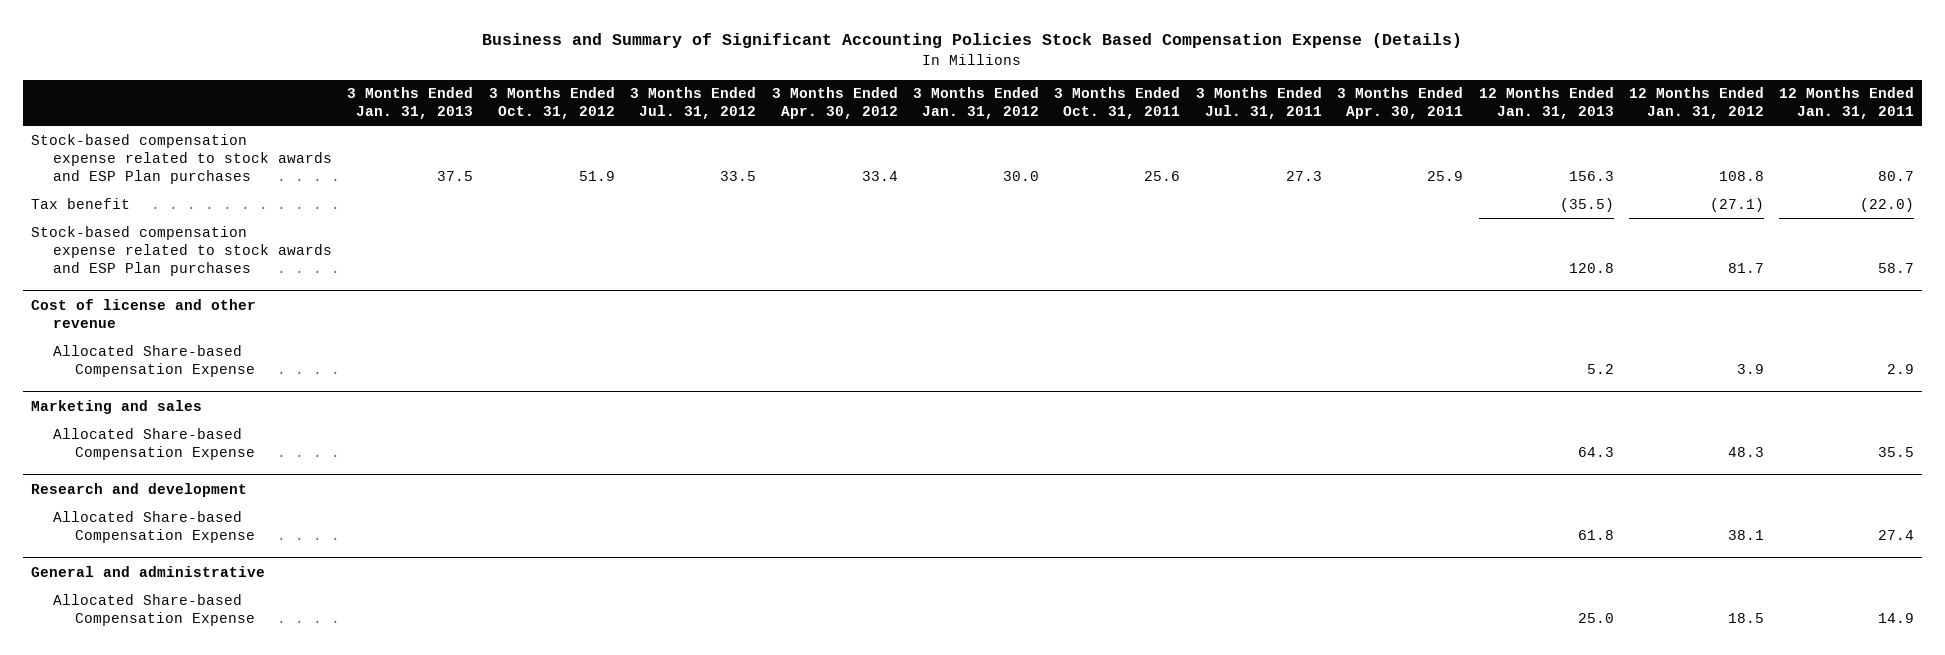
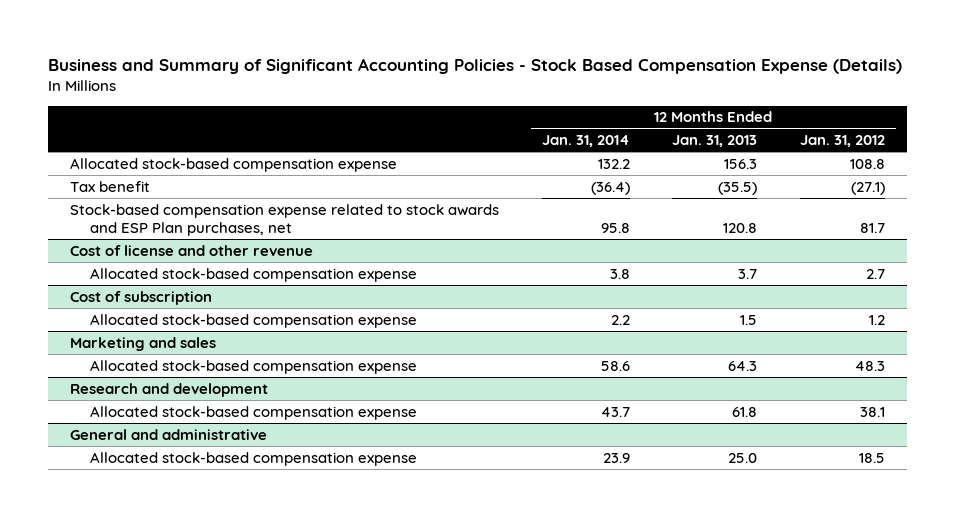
- Business and Summary of Significant Accounting Policies Stock Based Compensation Expense (Details)
+ Business and Summary of Significant Accounting Policies - Stock Based Compensation Expense (Details)
- | 3 Months Ended Jan. 31, 2013 | 3 Months Ended Oct. 31, 2012 | 3 Months Ended Jul. 31, 2012 | 3 Months Ended Apr. 30, 2012 | 3 Months Ended Jan. 31, 2012 | 3 Months Ended Oct. 31, 2011 | 3 Months Ended Jul. 31, 2011 | 3 Months Ended Apr. 30, 2011 | 12 Months Ended Jan. 31, 2013 | 12 Months Ended Jan. 31, 2012 | 12 Months Ended Jan. 31, 2011
+ | 12 Months Ended Jan. 31, 2014 | 12 Months Ended Jan. 31, 2013 | 12 Months Ended Jan. 31, 2012
- Stock-based compensation expense related to stock awards and ESP Plan purchases | 37.5 | 51.9 | 33.5 | 33.4 | 30.0 | 25.6 | 27.3 | 25.9 | 156.3 | 108.8 | 80.7
+ Allocated stock-based compensation expense | 132.2 | 156.3 | 108.8
- Stock-based compensation expense related to stock awards and ESP Plan purchases | | | | | | | | | 120.8 | 81.7 | 58.7
+ Stock-based compensation expense related to stock awards and ESP Plan purchases, net | 95.8 | 120.8 | 81.7
@ Cost of license and other revenue
- Allocated Share-based Compensation Expense | | | | | | | | | 5.2 | 3.9 | 2.9
+ Allocated stock-based compensation expense | 3.8 | 3.7 | 2.7
+ Cost of subscription
+ Allocated stock-based compensation expense | 2.2 | 1.5 | 1.2
@ Marketing and sales
- Allocated Share-based Compensation Expense | | | | | | | | | 64.3 | 48.3 | 35.5
+ Allocated stock-based compensation expense | 58.6 | 64.3 | 48.3
@ Research and development
- Allocated Share-based Compensation Expense | | | | | | | | | 61.8 | 38.1 | 27.4
+ Allocated stock-based compensation expense | 43.7 | 61.8 | 38.1
@ General and administrative
- Allocated Share-based Compensation Expense | | | | | | | | | 25.0 | 18.5 | 14.9
+ Allocated stock-based compensation expense | 23.9 | 25.0 | 18.5

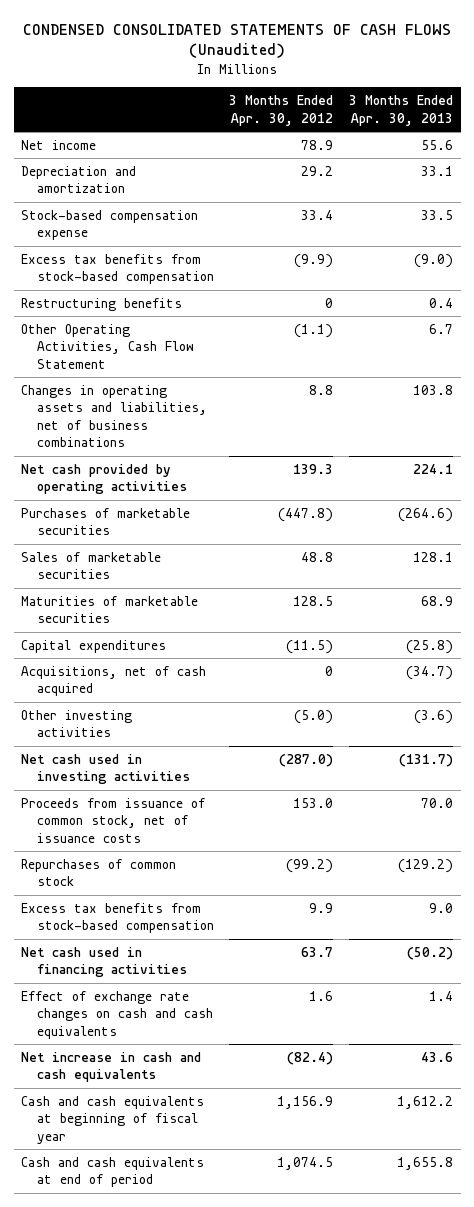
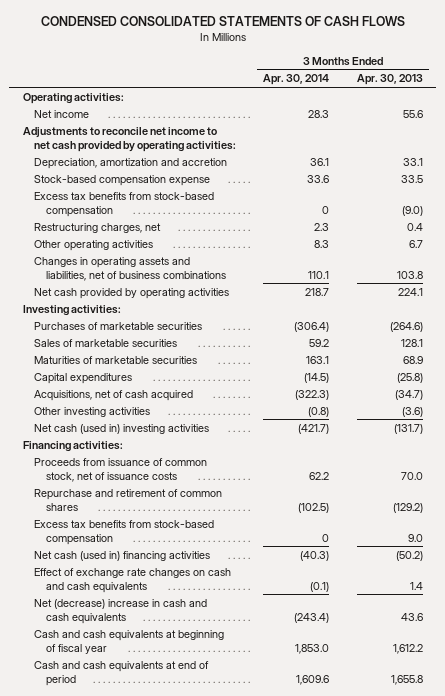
- CONDENSED CONSOLIDATED STATEMENTS OF CASH FLOWS (Unaudited)
+ CONDENSED CONSOLIDATED STATEMENTS OF CASH FLOWS
- | 3 Months Ended Apr. 30, 2012 | 3 Months Ended Apr. 30, 2013
+ | 3 Months Ended Apr. 30, 2014 | 3 Months Ended Apr. 30, 2013
+ Operating activities:
- Depreciation and amortization | 29.2 | 33.1
+ Adjustments to reconcile net income to net cash provided by operating activities:
+ Depreciation, amortization and accretion | 36.1 | 33.1
- Restructuring benefits | 0 | 0.4
- Other Operating Activities, Cash Flow Statement | (1.1) | 6.7
+ Restructuring charges, net | 2.3 | 0.4
+ Other operating activities | 8.3 | 6.7
+ Investing activities:
- Net cash used in investing activities | (287.0) | (131.7)
+ Net cash (used in) investing activities | (421.7) | (131.7)
+ Financing activities:
- Repurchases of common stock | (99.2) | (129.2)
+ Repurchase and retirement of common shares | (102.5) | (129.2)
- Net cash used in financing activities | 63.7 | (50.2)
+ Net cash (used in) financing activities | (40.3) | (50.2)
- Net increase in cash and cash equivalents | (82.4) | 43.6
+ Net (decrease) increase in cash and cash equivalents | (243.4) | 43.6

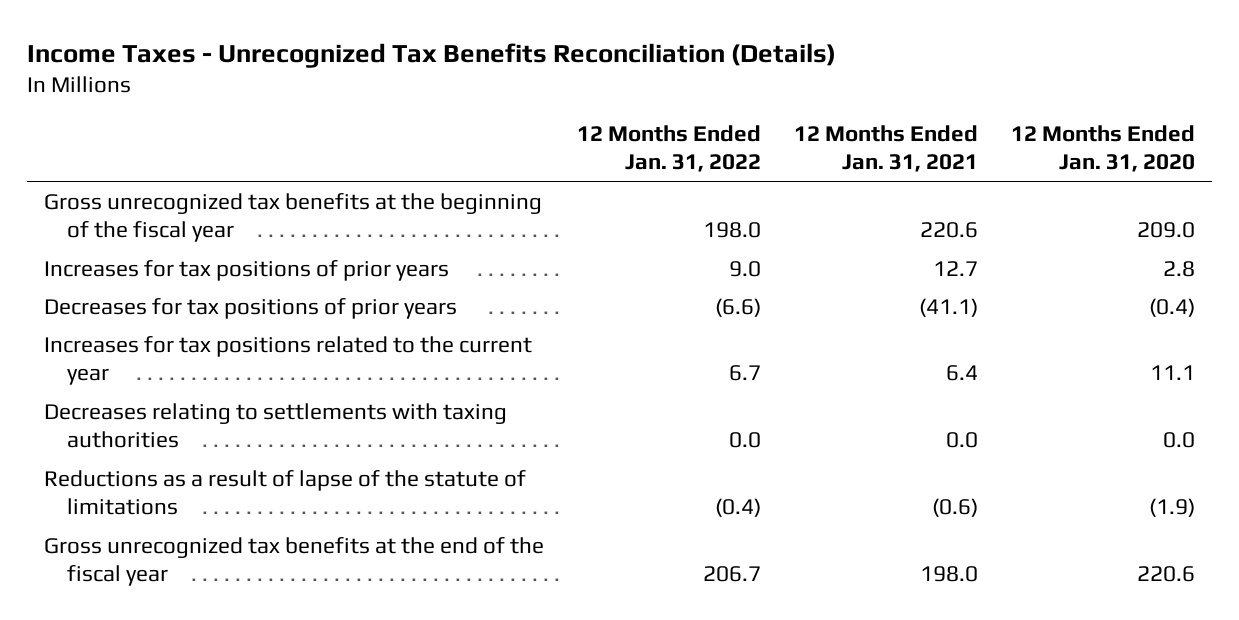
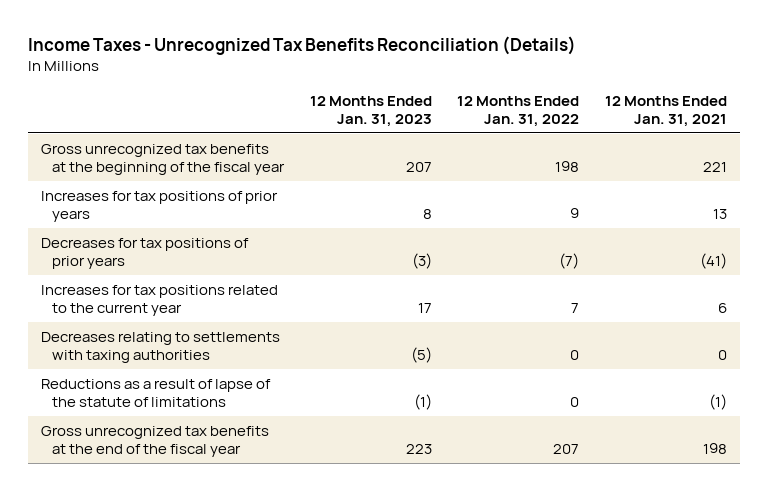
- | 12 Months Ended Jan. 31, 2022 | 12 Months Ended Jan. 31, 2021 | 12 Months Ended Jan. 31, 2020
+ | 12 Months Ended Jan. 31, 2023 | 12 Months Ended Jan. 31, 2022 | 12 Months Ended Jan. 31, 2021
- Gross unrecognized tax benefits at the beginning of the fiscal year | 198.0 | 220.6 | 209.0
- Increases for tax positions of prior years | 9.0 | 12.7 | 2.8
- Decreases for tax positions of prior years | (6.6) | (41.1) | (0.4)
- Increases for tax positions related to the current year | 6.7 | 6.4 | 11.1
- Decreases relating to settlements with taxing authorities | 0.0 | 0.0 | 0.0
- Reductions as a result of lapse of the statute of limitations | (0.4) | (0.6) | (1.9)
- Gross unrecognized tax benefits at the end of the fiscal year | 206.7 | 198.0 | 220.6
+ Gross unrecognized tax benefits at the beginning of the fiscal year | 207 | 198 | 221
+ Increases for tax positions of prior years | 8 | 9 | 13
+ Decreases for tax positions of prior years | (3) | (7) | (41)
+ Increases for tax positions related to the current year | 17 | 7 | 6
+ Decreases relating to settlements with taxing authorities | (5) | 0 | 0
+ Reductions as a result of lapse of the statute of limitations | (1) | 0 | (1)
+ Gross unrecognized tax benefits at the end of the fiscal year | 223 | 207 | 198

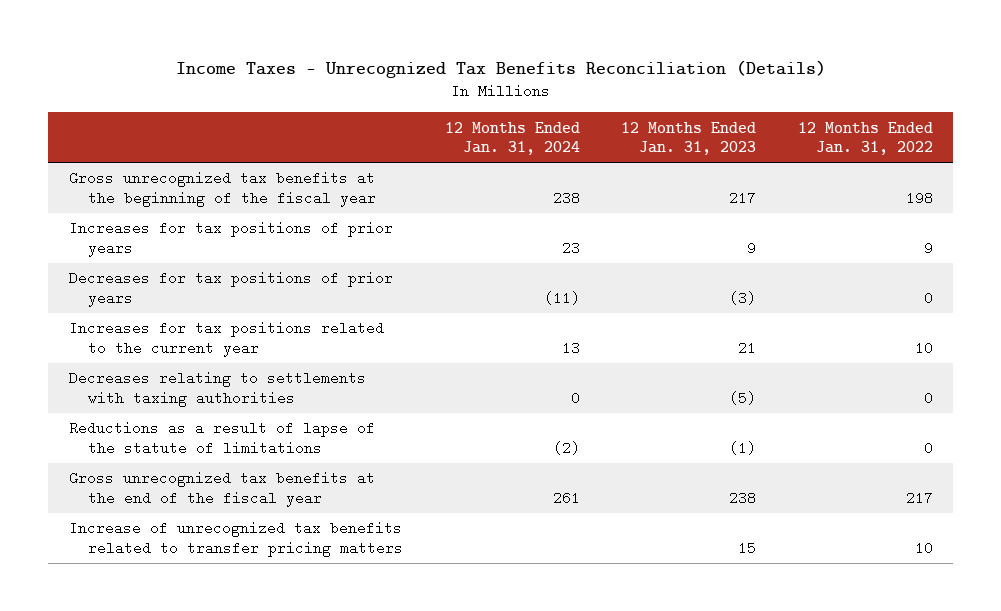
- | 12 Months Ended Jan. 31, 2023 | 12 Months Ended Jan. 31, 2022 | 12 Months Ended Jan. 31, 2021
+ | 12 Months Ended Jan. 31, 2024 | 12 Months Ended Jan. 31, 2023 | 12 Months Ended Jan. 31, 2022
- Gross unrecognized tax benefits at the beginning of the fiscal year | 207 | 198 | 221
- Increases for tax positions of prior years | 8 | 9 | 13
- Decreases for tax positions of prior years | (3) | (7) | (41)
- Increases for tax positions related to the current year | 17 | 7 | 6
+ Gross unrecognized tax benefits at the beginning of the fiscal year | 238 | 217 | 198
+ Increases for tax positions of prior years | 23 | 9 | 9
+ Decreases for tax positions of prior years | (11) | (3) | 0
+ Increases for tax positions related to the current year | 13 | 21 | 10
- Gross unrecognized tax benefits at the end of the fiscal year | 223 | 207 | 198
+ Gross unrecognized tax benefits at the end of the fiscal year | 261 | 238 | 217
+ Increase of unrecognized tax benefits related to transfer pricing matters | | 15 | 10

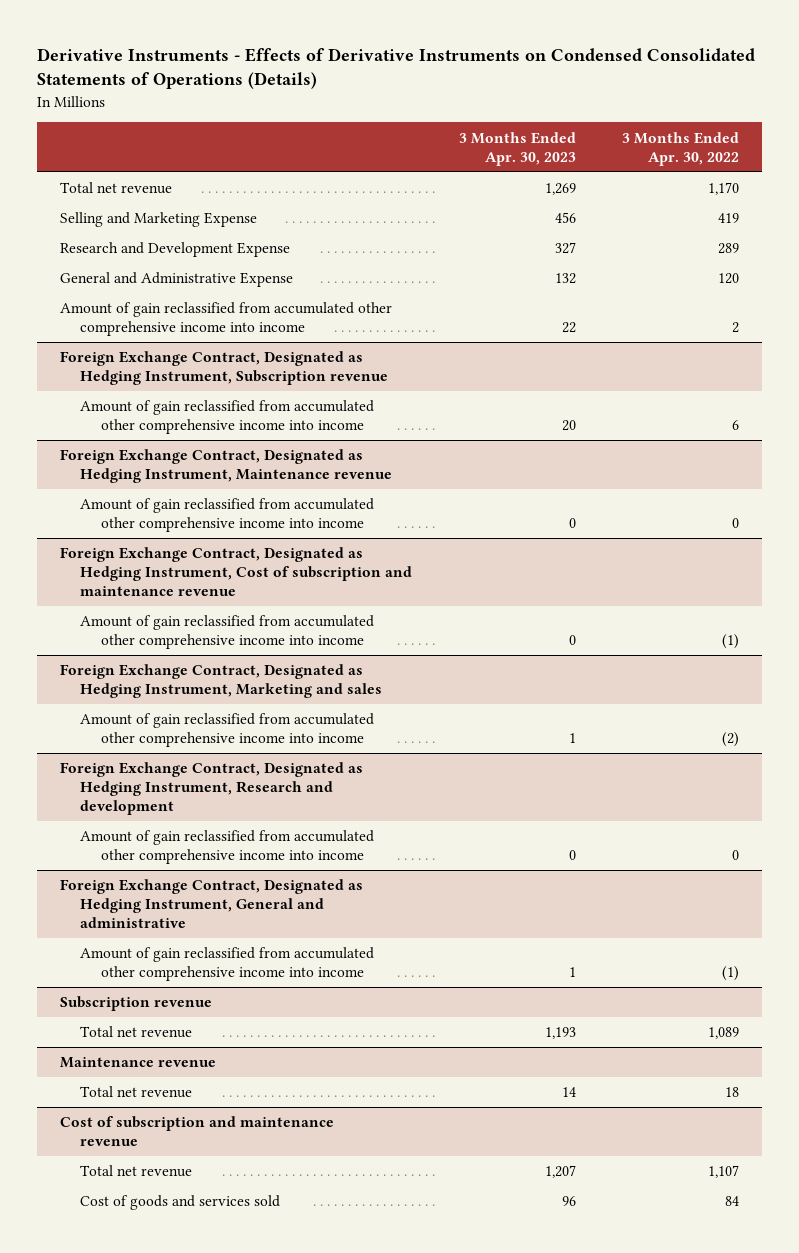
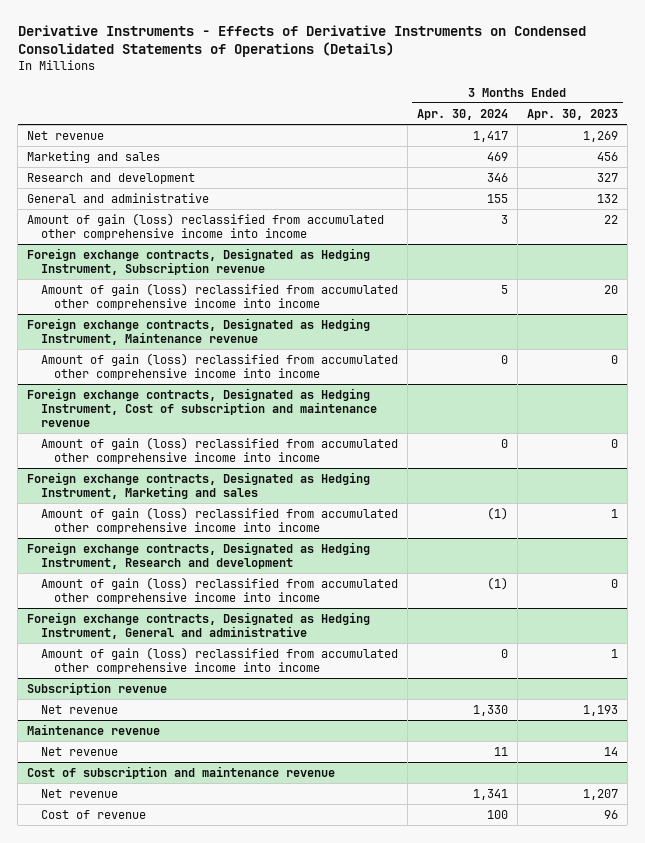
- | 3 Months Ended Apr. 30, 2023 | 3 Months Ended Apr. 30, 2022
+ | 3 Months Ended Apr. 30, 2024 | 3 Months Ended Apr. 30, 2023
- Total net revenue | 1,269 | 1,170
- Selling and Marketing Expense | 456 | 419
- Research and Development Expense | 327 | 289
- General and Administrative Expense | 132 | 120
- Amount of gain reclassified from accumulated other comprehensive income into income | 22 | 2
- Foreign Exchange Contract, Designated as Hedging Instrument, Subscription revenue
- Amount of gain reclassified from accumulated other comprehensive income into income | 20 | 6
- Foreign Exchange Contract, Designated as Hedging Instrument, Maintenance revenue
- Amount of gain reclassified from accumulated other comprehensive income into income | 0 | 0
- Foreign Exchange Contract, Designated as Hedging Instrument, Cost of subscription and maintenance revenue
- Amount of gain reclassified from accumulated other comprehensive income into income | 0 | (1)
- Foreign Exchange Contract, Designated as Hedging Instrument, Marketing and sales
- Amount of gain reclassified from accumulated other comprehensive income into income | 1 | (2)
- Foreign Exchange Contract, Designated as Hedging Instrument, Research and development
- Amount of gain reclassified from accumulated other comprehensive income into income | 0 | 0
- Foreign Exchange Contract, Designated as Hedging Instrument, General and administrative
- Amount of gain reclassified from accumulated other comprehensive income into income | 1 | (1)
+ Net revenue | 1,417 | 1,269
+ Marketing and sales | 469 | 456
+ Research and development | 346 | 327
+ General and administrative | 155 | 132
+ Amount of gain (loss) reclassified from accumulated other comprehensive income into income | 3 | 22
+ Foreign exchange contracts, Designated as Hedging Instrument, Subscription revenue
+ Amount of gain (loss) reclassified from accumulated other comprehensive income into income | 5 | 20
+ Foreign exchange contracts, Designated as Hedging Instrument, Maintenance revenue
+ Amount of gain (loss) reclassified from accumulated other comprehensive income into income | 0 | 0
+ Foreign exchange contracts, Designated as Hedging Instrument, Cost of subscription and maintenance revenue
+ Amount of gain (loss) reclassified from accumulated other comprehensive income into income | 0 | 0
+ Foreign exchange contracts, Designated as Hedging Instrument, Marketing and sales
+ Amount of gain (loss) reclassified from accumulated other comprehensive income into income | (1) | 1
+ Foreign exchange contracts, Designated as Hedging Instrument, Research and development
+ Amount of gain (loss) reclassified from accumulated other comprehensive income into income | (1) | 0
+ Foreign exchange contracts, Designated as Hedging Instrument, General and administrative
+ Amount of gain (loss) reclassified from accumulated other comprehensive income into income | 0 | 1
@ Subscription revenue
- Total net revenue | 1,193 | 1,089
+ Net revenue | 1,330 | 1,193
@ Maintenance revenue
- Total net revenue | 14 | 18
+ Net revenue | 11 | 14
@ Cost of subscription and maintenance revenue
- Total net revenue | 1,207 | 1,107
- Cost of goods and services sold | 96 | 84
+ Net revenue | 1,341 | 1,207
+ Cost of revenue | 100 | 96

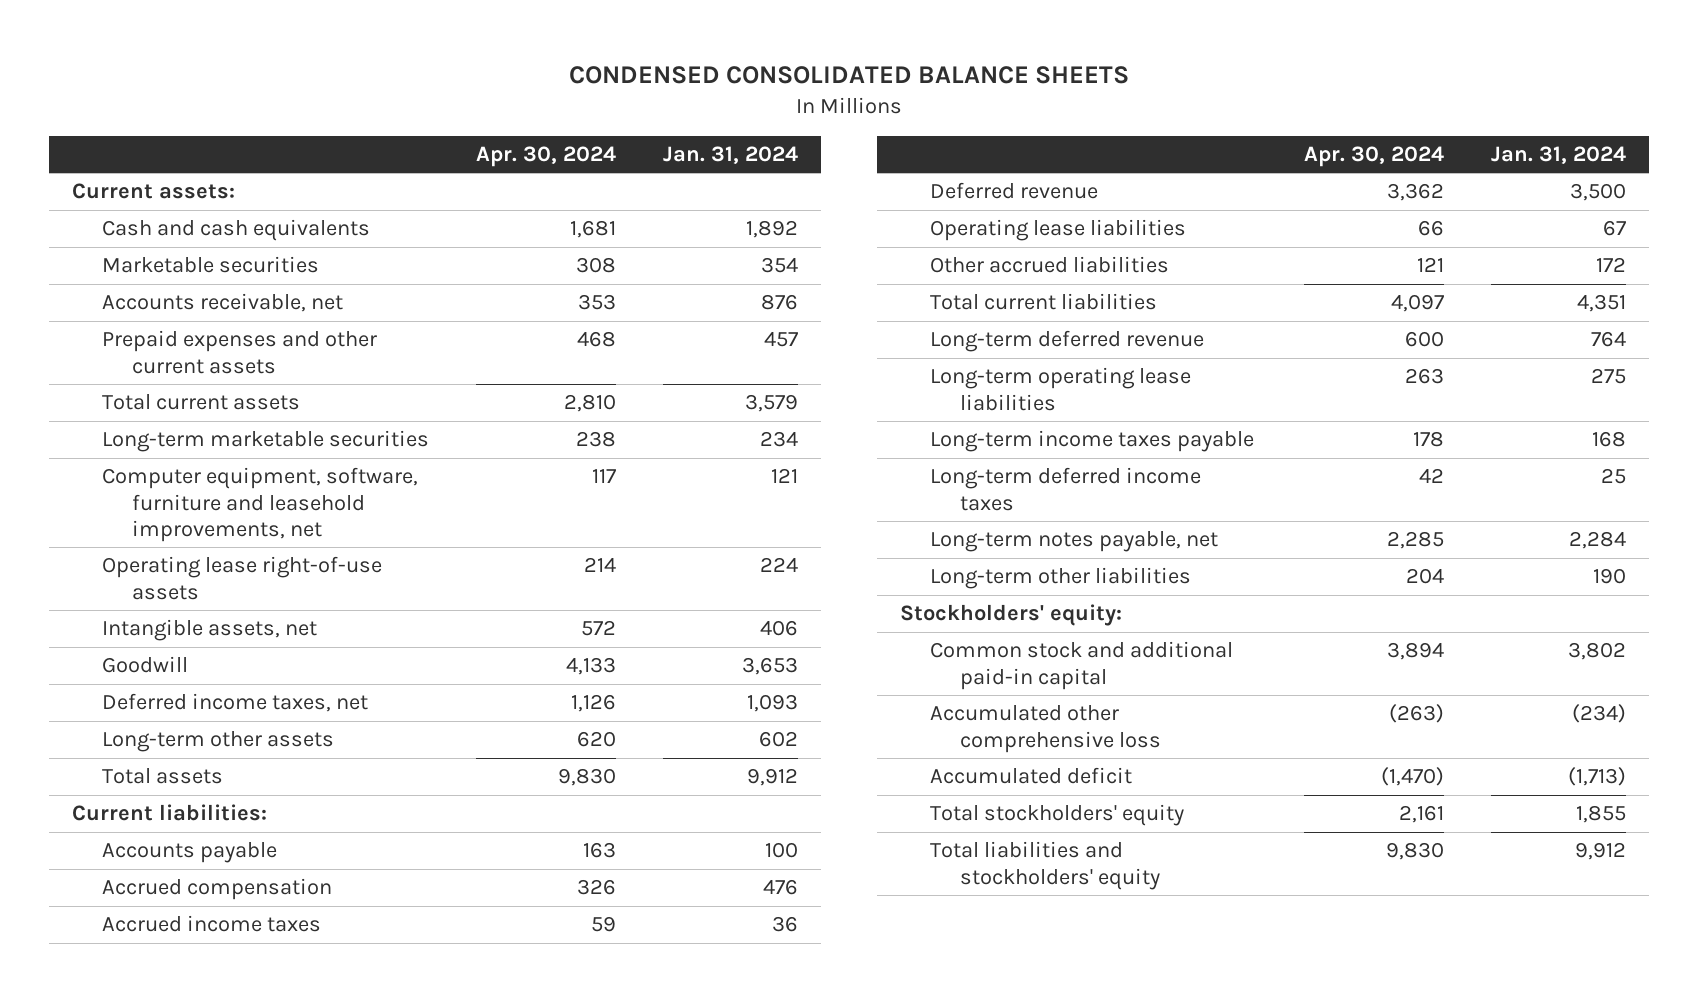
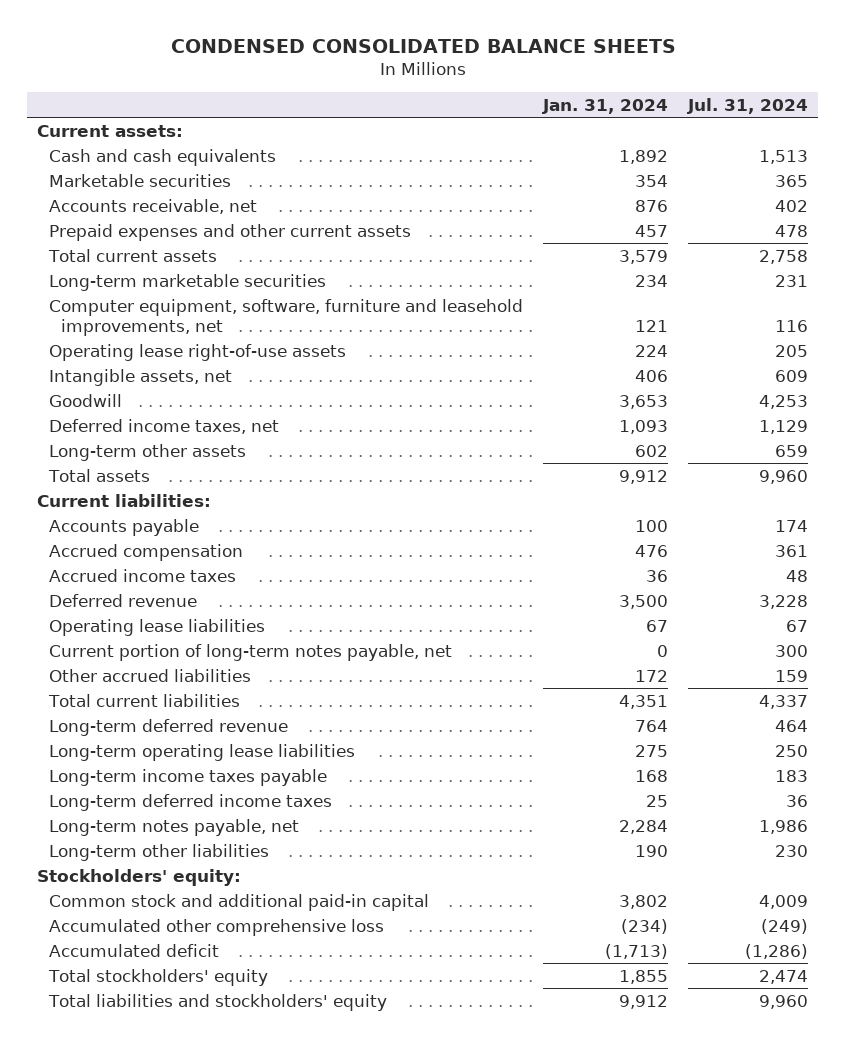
- | Apr. 30, 2024 | Jan. 31, 2024
+ | Jan. 31, 2024 | Jul. 31, 2024
+ Current portion of long-term notes payable, net | 0 | 300

